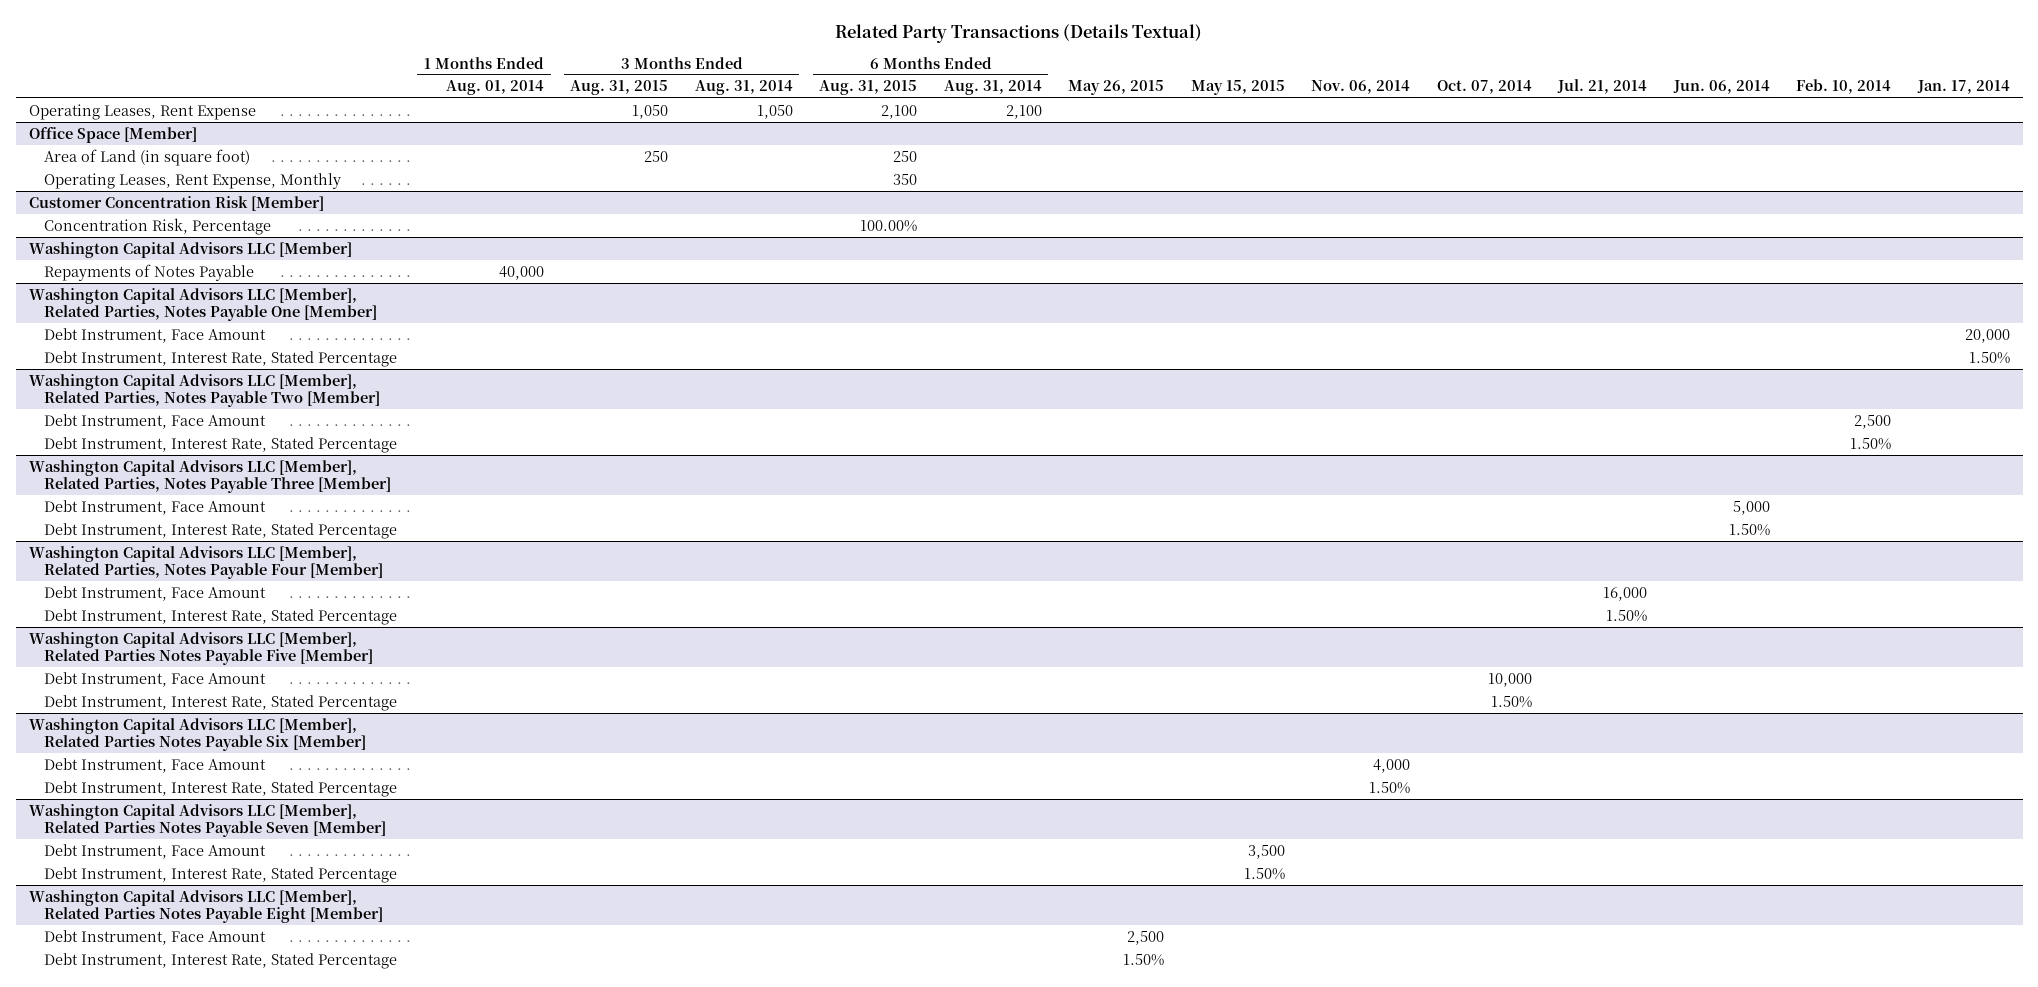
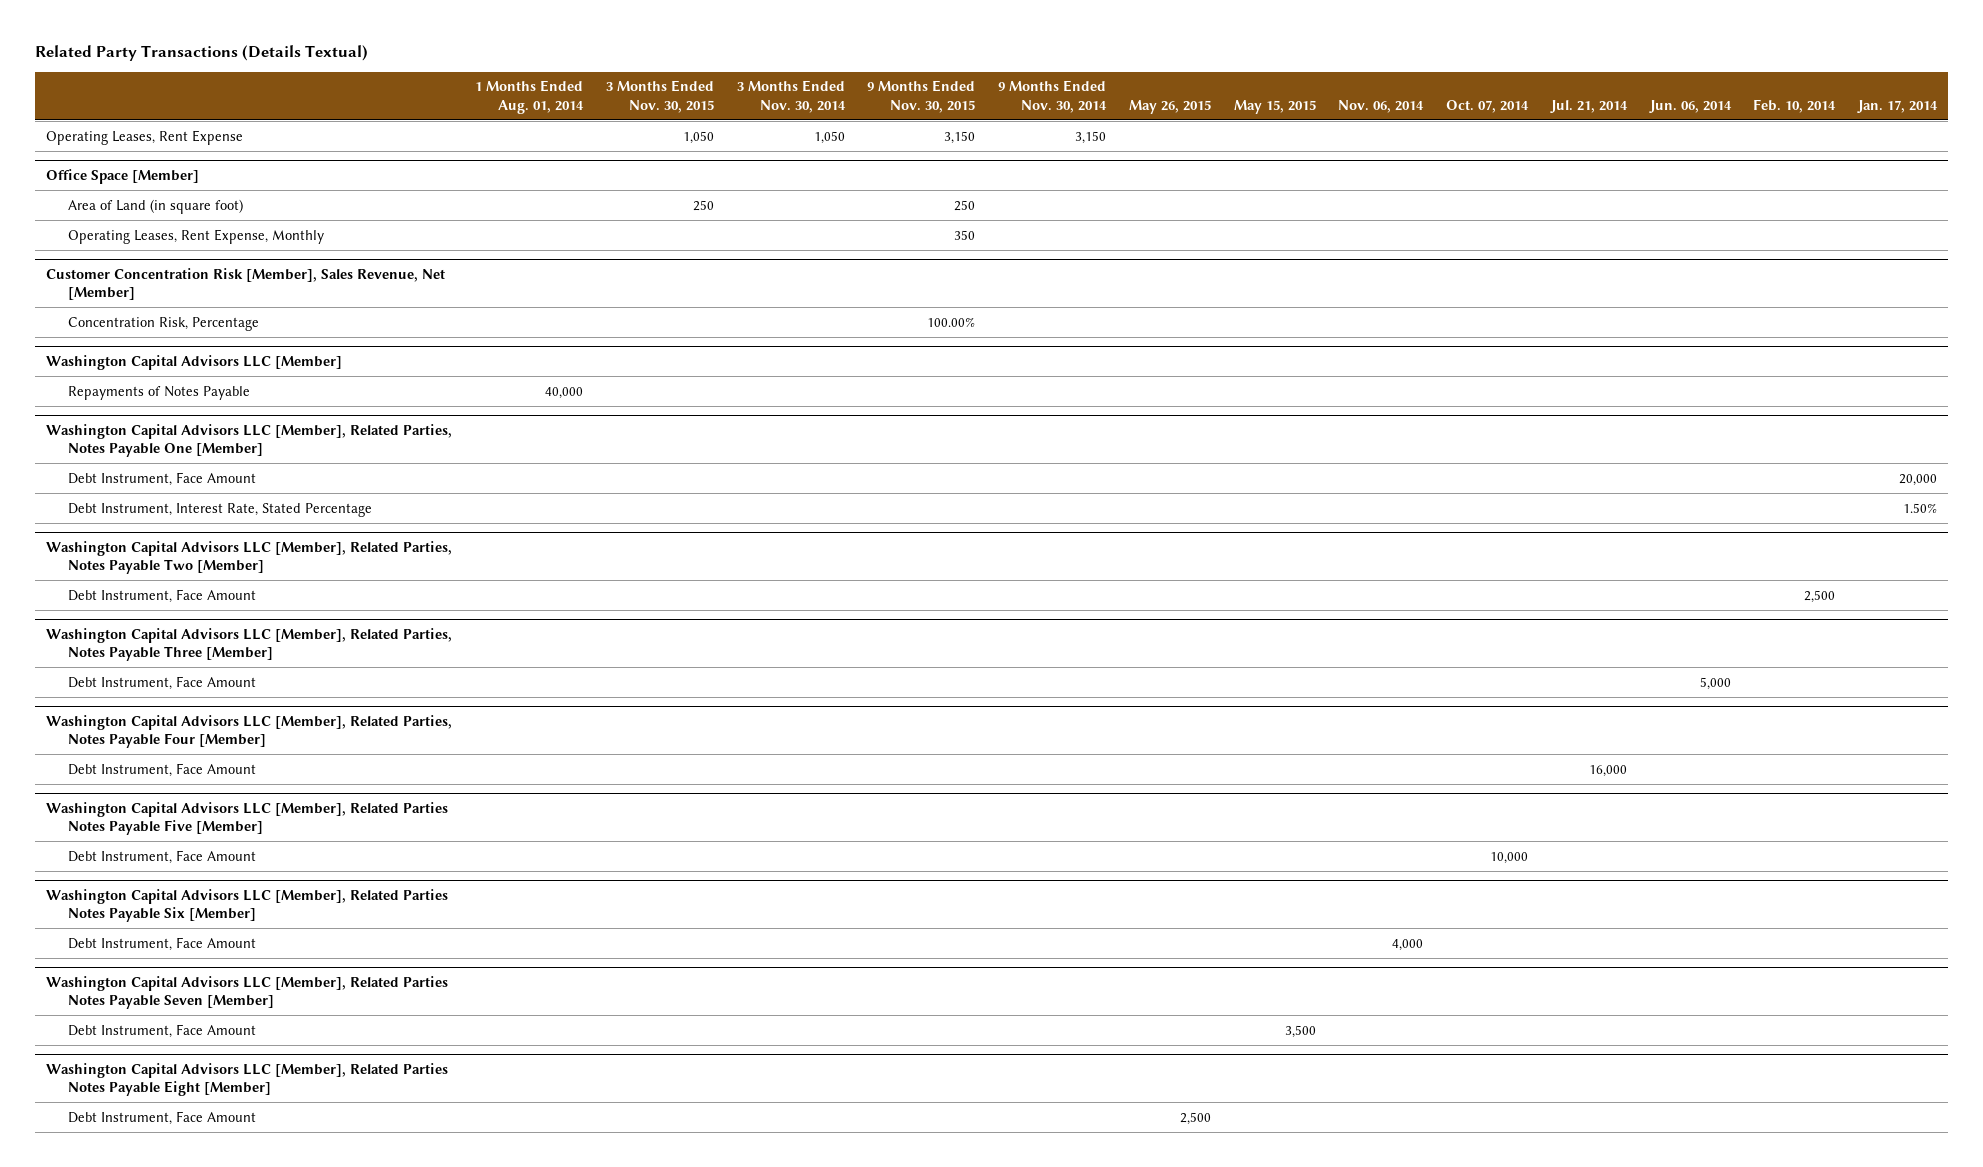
- | 1 Months Ended Aug. 01, 2014 | 3 Months Ended Aug. 31, 2015 | 3 Months Ended Aug. 31, 2014 | 6 Months Ended Aug. 31, 2015 | 6 Months Ended Aug. 31, 2014 | May 26, 2015 | May 15, 2015 | Nov. 06, 2014 | Oct. 07, 2014 | Jul. 21, 2014 | Jun. 06, 2014 | Feb. 10, 2014 | Jan. 17, 2014
+ | 1 Months Ended Aug. 01, 2014 | 3 Months Ended Nov. 30, 2015 | 3 Months Ended Nov. 30, 2014 | 9 Months Ended Nov. 30, 2015 | 9 Months Ended Nov. 30, 2014 | May 26, 2015 | May 15, 2015 | Nov. 06, 2014 | Oct. 07, 2014 | Jul. 21, 2014 | Jun. 06, 2014 | Feb. 10, 2014 | Jan. 17, 2014
- Customer Concentration Risk [Member]
+ Customer Concentration Risk [Member], Sales Revenue, Net [Member]
@ Washington Capital Advisors LLC [Member], Related Parties, Notes Payable Two [Member]
- Debt Instrument, Interest Rate, Stated Percentage | | | | | | | | | | | | 1.50% |
@ Washington Capital Advisors LLC [Member], Related Parties, Notes Payable Three [Member]
- Debt Instrument, Interest Rate, Stated Percentage | | | | | | | | | | | 1.50% | |
@ Washington Capital Advisors LLC [Member], Related Parties, Notes Payable Four [Member]
- Debt Instrument, Interest Rate, Stated Percentage | | | | | | | | | | 1.50% | | |
@ Washington Capital Advisors LLC [Member], Related Parties Notes Payable Five [Member]
- Debt Instrument, Interest Rate, Stated Percentage | | | | | | | | | 1.50% | | | |
@ Washington Capital Advisors LLC [Member], Related Parties Notes Payable Six [Member]
- Debt Instrument, Interest Rate, Stated Percentage | | | | | | | | 1.50% | | | | |
@ Washington Capital Advisors LLC [Member], Related Parties Notes Payable Seven [Member]
- Debt Instrument, Interest Rate, Stated Percentage | | | | | | | 1.50% | | | | | |
@ Washington Capital Advisors LLC [Member], Related Parties Notes Payable Eight [Member]
- Debt Instrument, Interest Rate, Stated Percentage | | | | | | 1.50% | | | | | | |

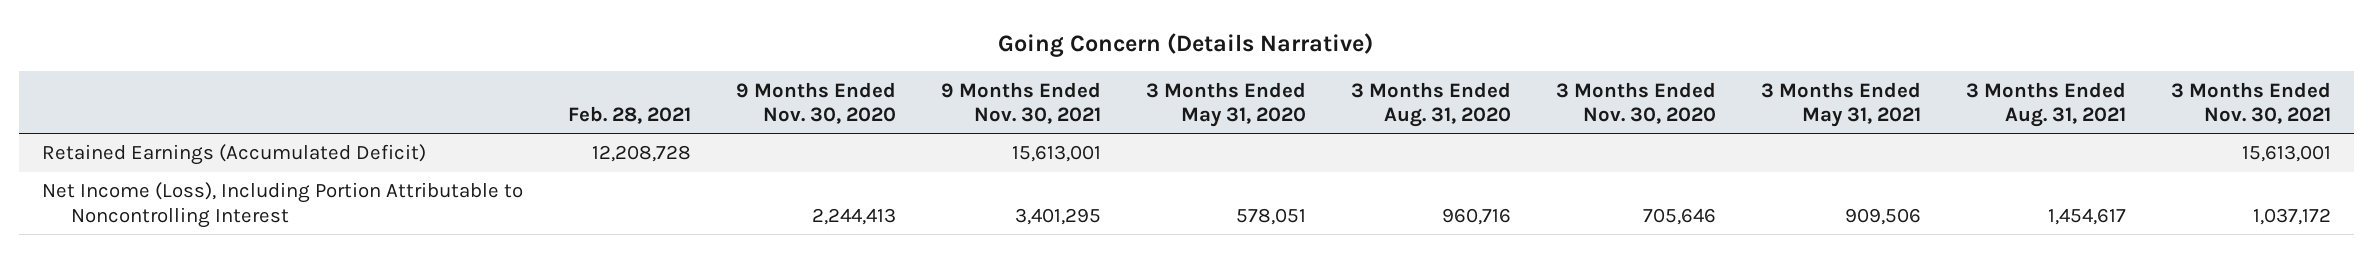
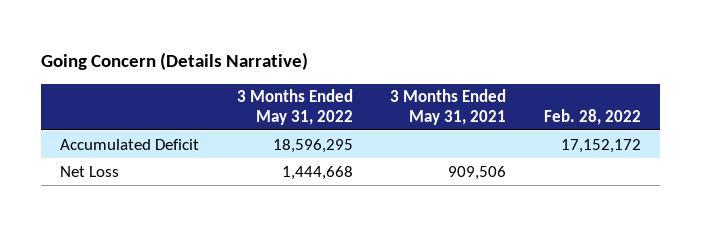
- | Feb. 28, 2021 | 9 Months Ended Nov. 30, 2020 | 9 Months Ended Nov. 30, 2021 | 3 Months Ended May 31, 2020 | 3 Months Ended Aug. 31, 2020 | 3 Months Ended Nov. 30, 2020 | 3 Months Ended May 31, 2021 | 3 Months Ended Aug. 31, 2021 | 3 Months Ended Nov. 30, 2021
+ | 3 Months Ended May 31, 2022 | 3 Months Ended May 31, 2021 | Feb. 28, 2022
- Retained Earnings (Accumulated Deficit) | 12,208,728 | | 15,613,001 | | | | | | 15,613,001
- Net Income (Loss), Including Portion Attributable to Noncontrolling Interest | | 2,244,413 | 3,401,295 | 578,051 | 960,716 | 705,646 | 909,506 | 1,454,617 | 1,037,172
+ Accumulated Deficit | 18,596,295 | | 17,152,172
+ Net Loss | 1,444,668 | 909,506 |

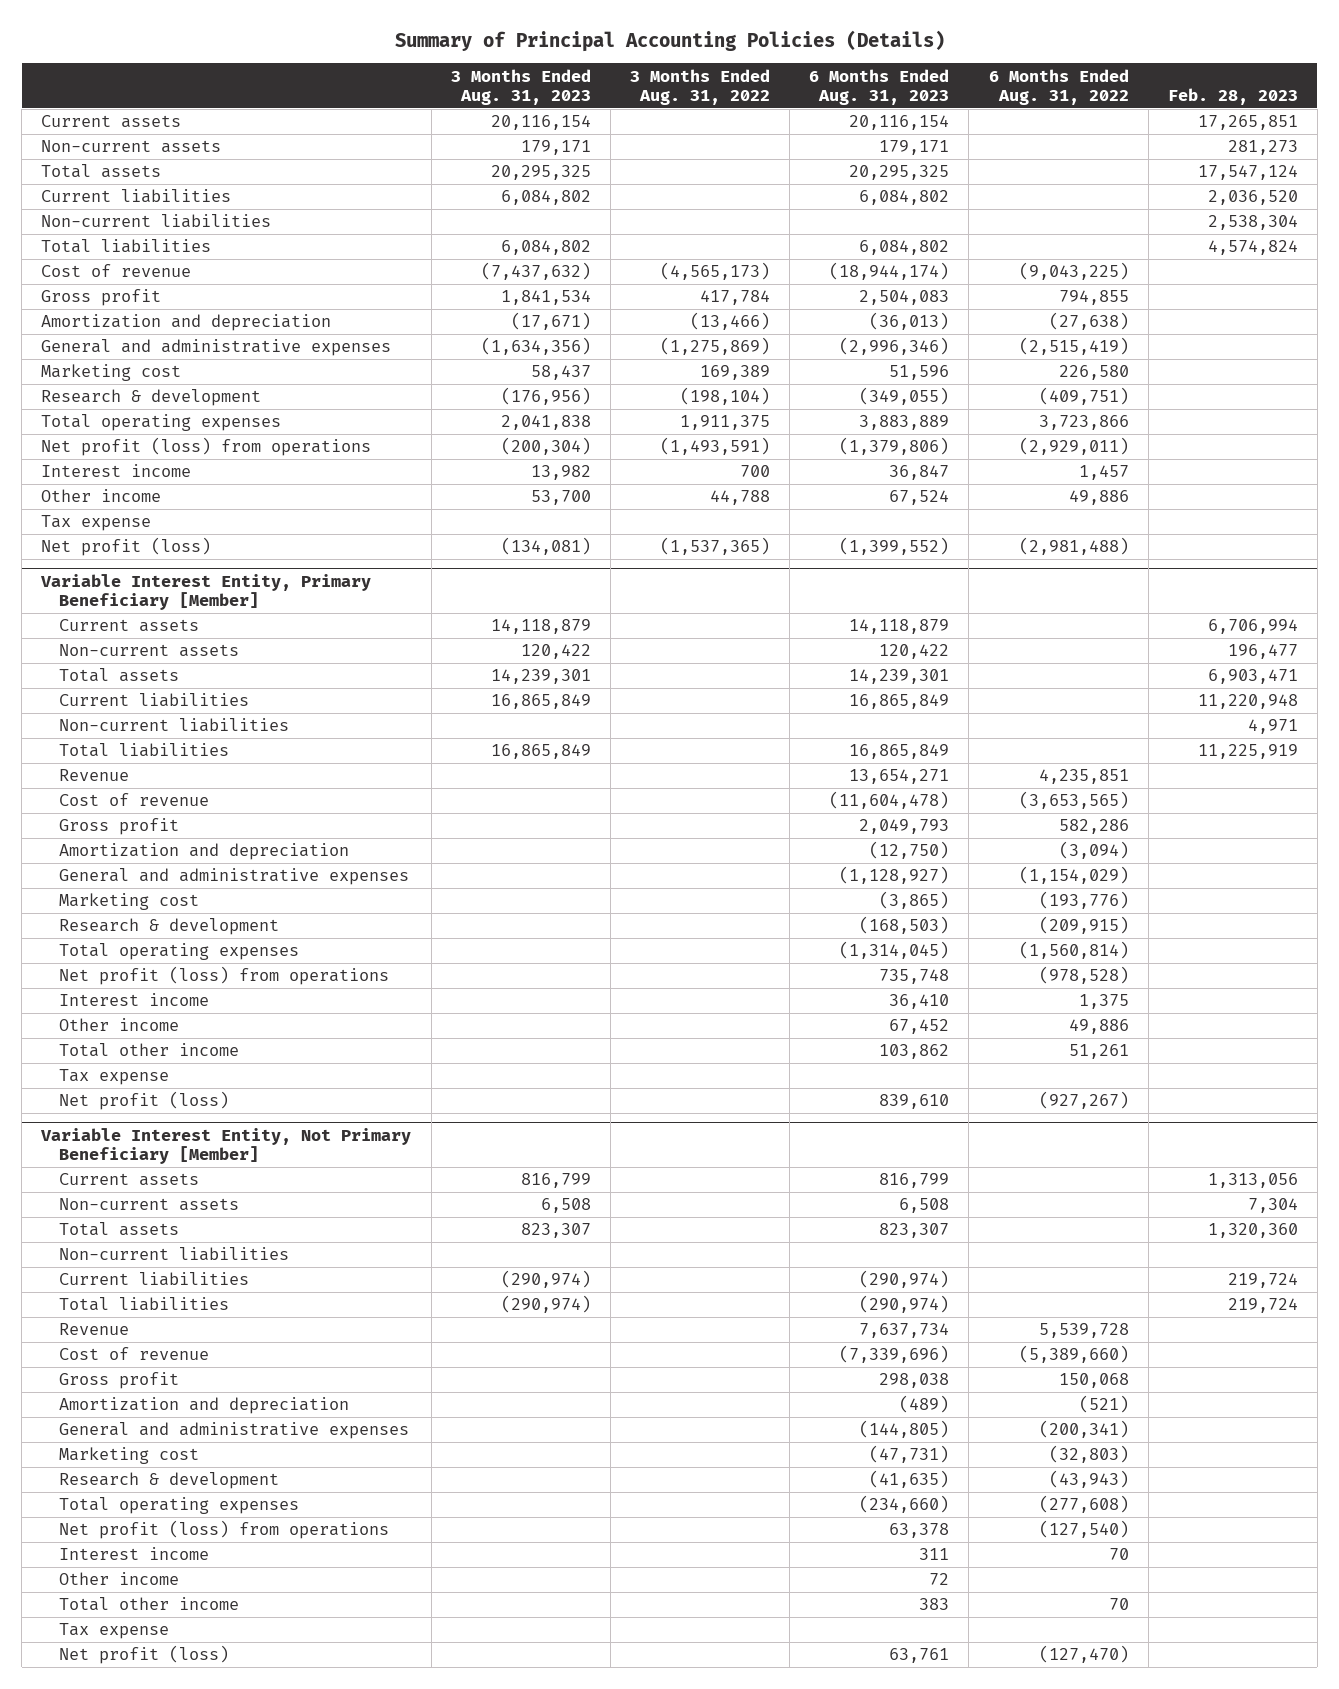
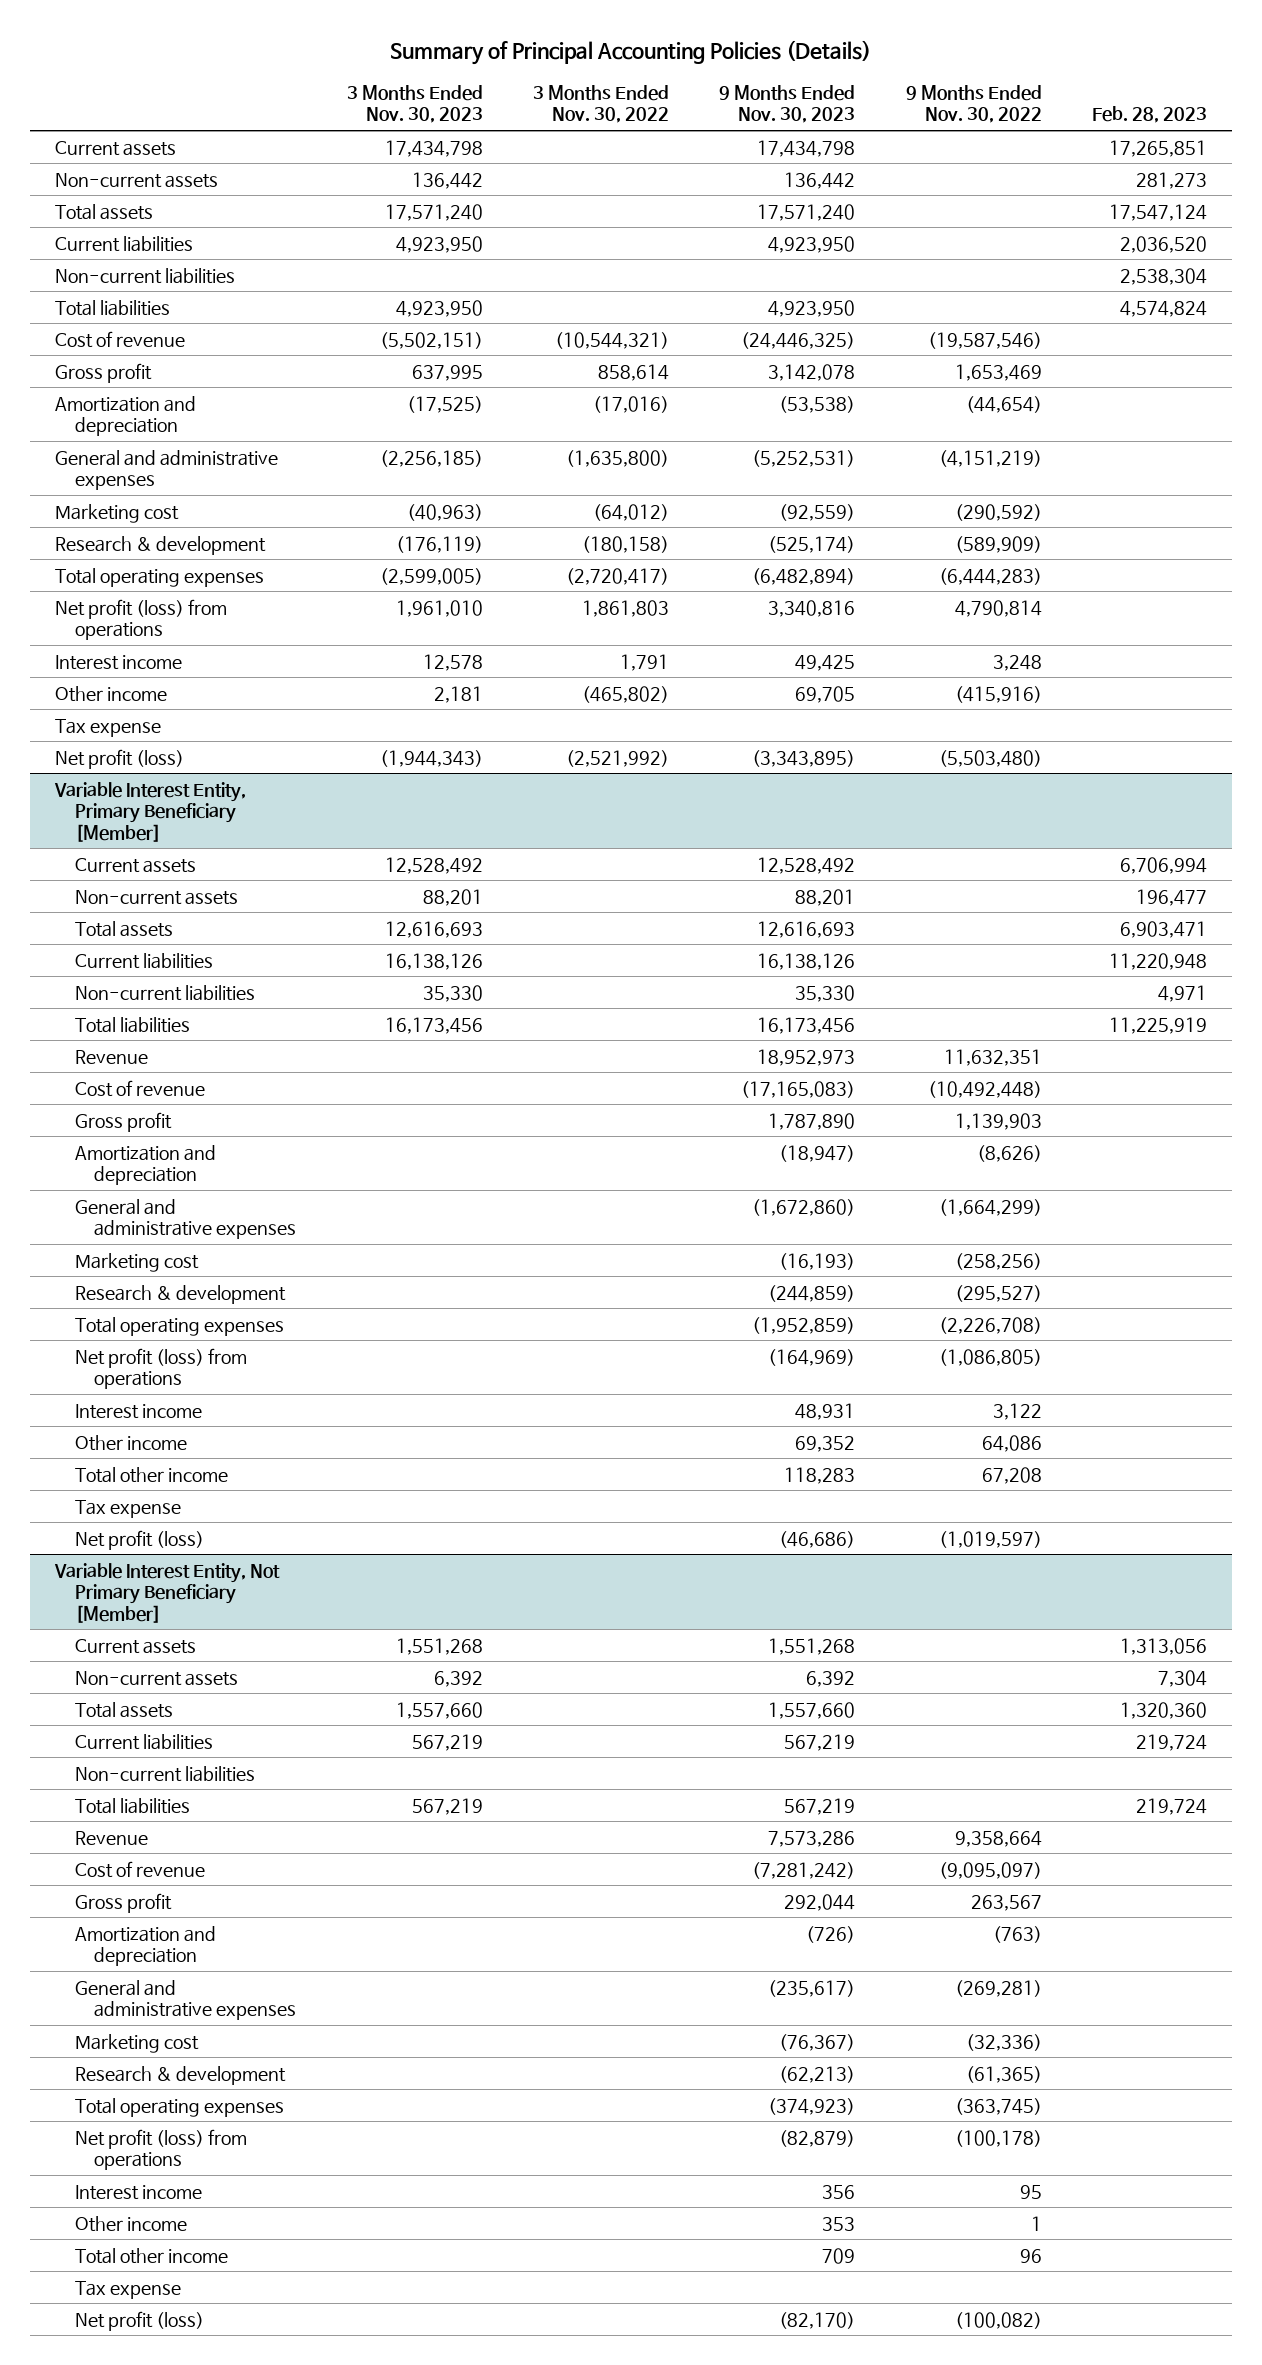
- | 3 Months Ended Aug. 31, 2023 | 3 Months Ended Aug. 31, 2022 | 6 Months Ended Aug. 31, 2023 | 6 Months Ended Aug. 31, 2022 | Feb. 28, 2023
+ | 3 Months Ended Nov. 30, 2023 | 3 Months Ended Nov. 30, 2022 | 9 Months Ended Nov. 30, 2023 | 9 Months Ended Nov. 30, 2022 | Feb. 28, 2023
@ Variable Interest Entity, Not Primary Beneficiary [Member]
moved down: Non-current liabilities

